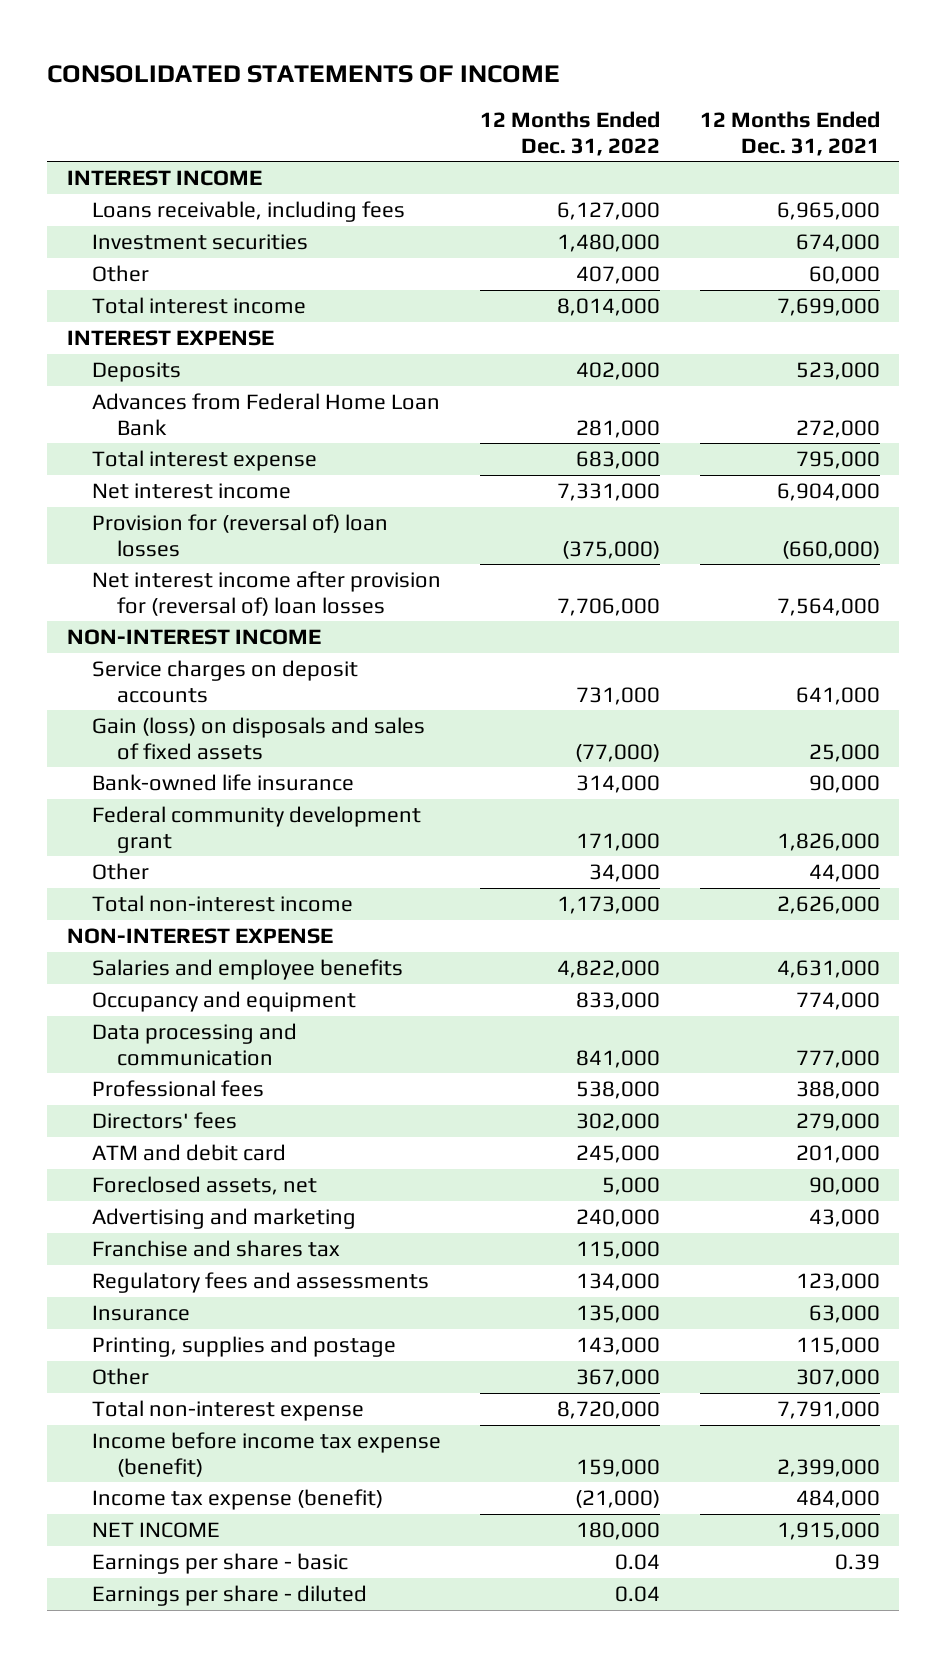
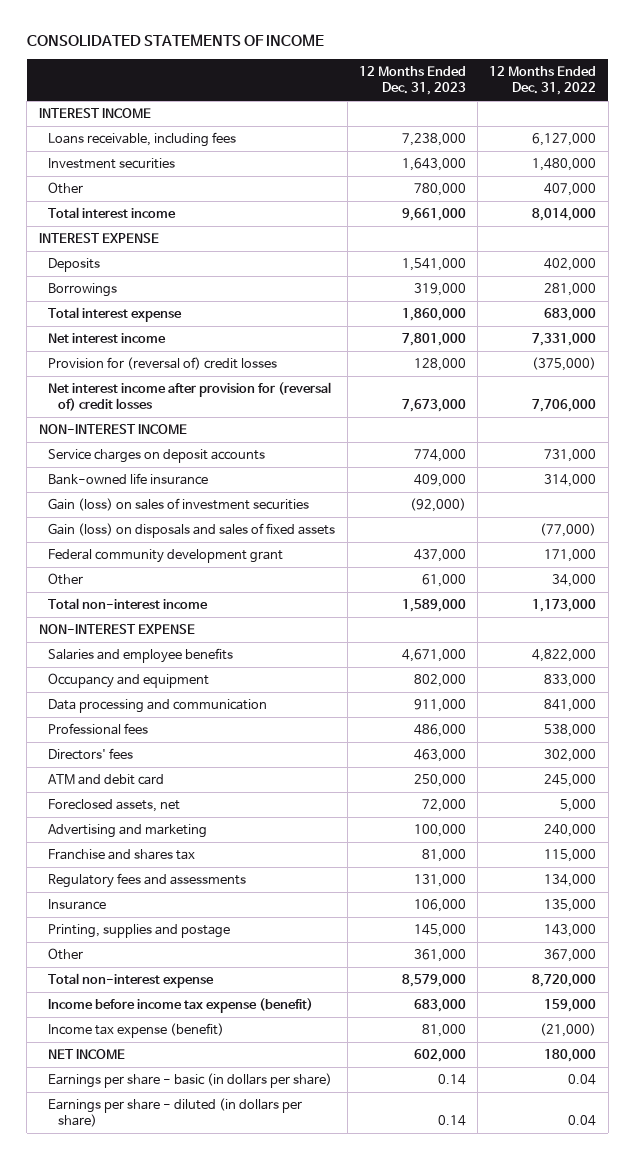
- | 12 Months Ended Dec. 31, 2022 | 12 Months Ended Dec. 31, 2021
+ | 12 Months Ended Dec. 31, 2023 | 12 Months Ended Dec. 31, 2022
- Advances from Federal Home Loan Bank | 281,000 | 272,000
+ Borrowings | 319,000 | 281,000
- Provision for (reversal of) loan losses | (375,000) | (660,000)
- Net interest income after provision for (reversal of) loan losses | 7,706,000 | 7,564,000
+ Provision for (reversal of) credit losses | 128,000 | (375,000)
+ Net interest income after provision for (reversal of) credit losses | 7,673,000 | 7,706,000
+ Gain (loss) on sales of investment securities | (92,000) |
moved down: Gain (loss) on disposals and sales of fixed assets | | (77,000)
- Earnings per share - basic | 0.04 | 0.39
- Earnings per share - diluted | 0.04 |
+ Earnings per share - basic (in dollars per share) | 0.14 | 0.04
+ Earnings per share - diluted (in dollars per share) | 0.14 | 0.04

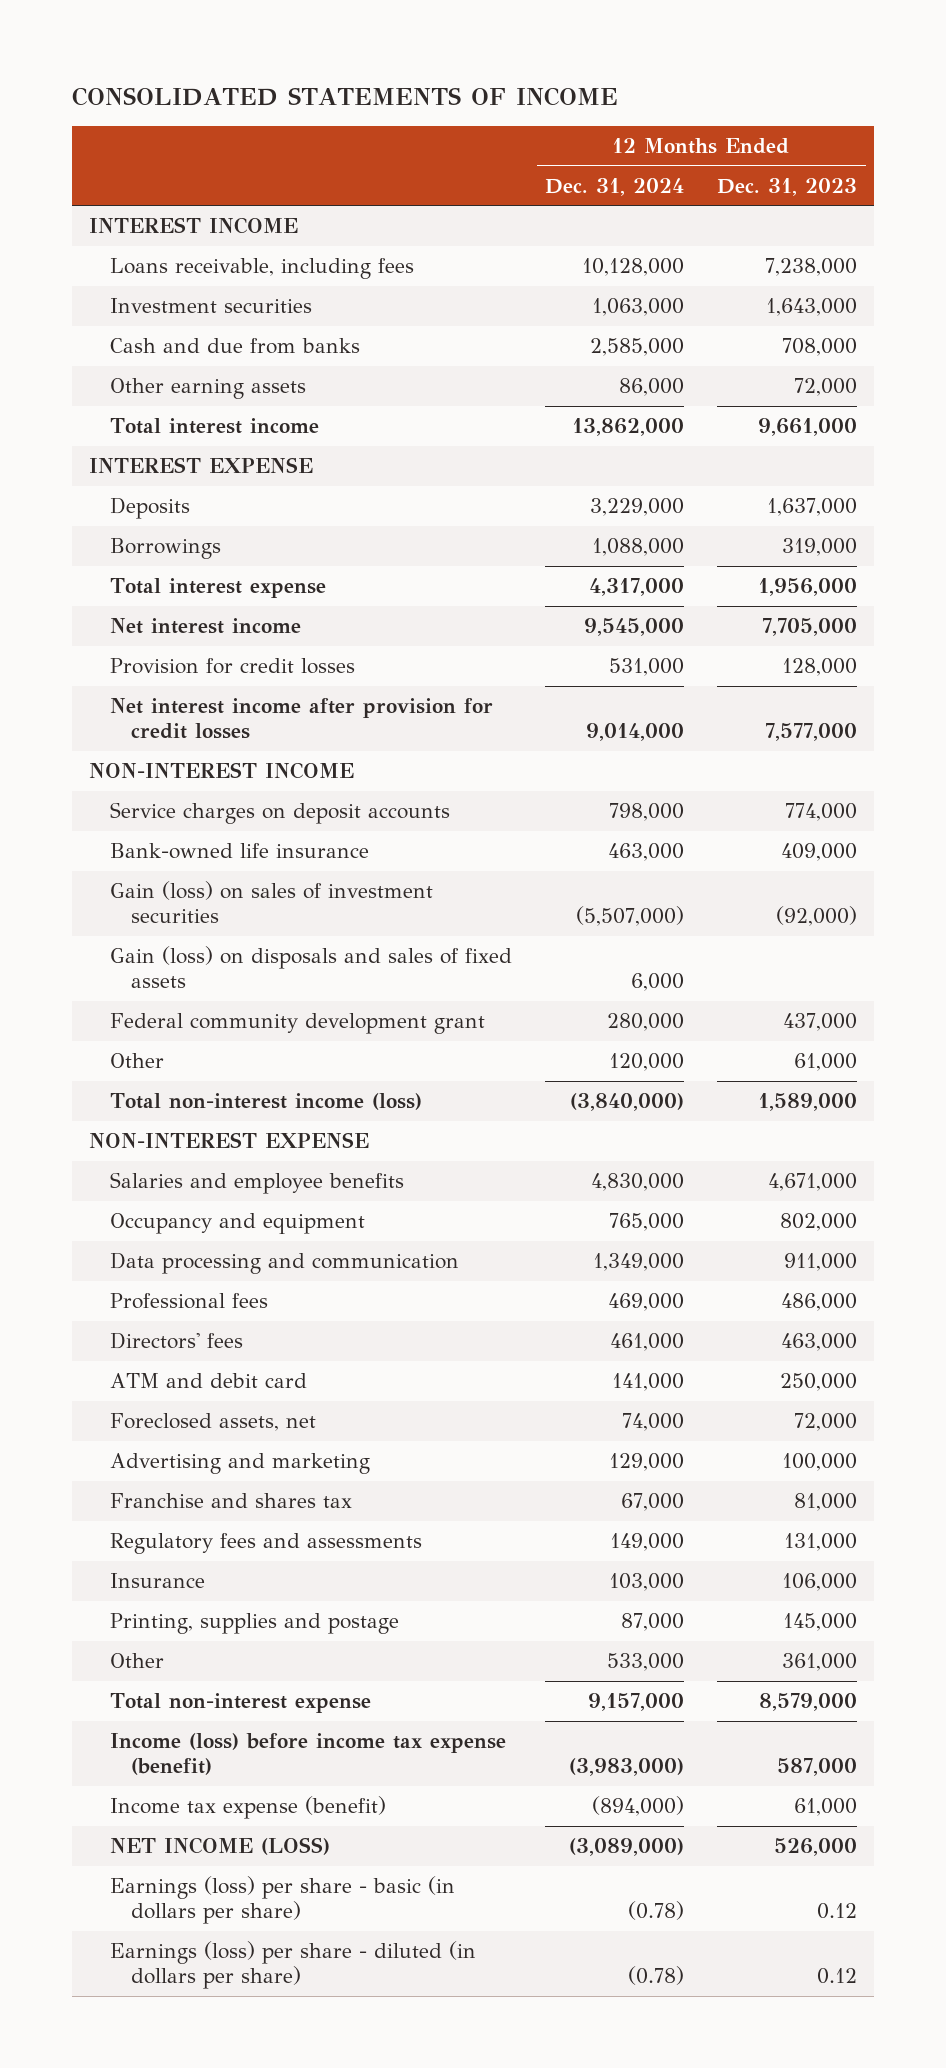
- | 12 Months Ended Dec. 31, 2023 | 12 Months Ended Dec. 31, 2022
+ | 12 Months Ended Dec. 31, 2024 | 12 Months Ended Dec. 31, 2023
- Other | 780,000 | 407,000
+ Cash and due from banks | 2,585,000 | 708,000
+ Other earning assets | 86,000 | 72,000
- Deposits | 1,541,000 | 402,000
+ Deposits | 3,229,000 | 1,637,000
- Total interest expense | 1,860,000 | 683,000
- Net interest income | 7,801,000 | 7,331,000
- Provision for (reversal of) credit losses | 128,000 | (375,000)
- Net interest income after provision for (reversal of) credit losses | 7,673,000 | 7,706,000
+ Total interest expense | 4,317,000 | 1,956,000
+ Net interest income | 9,545,000 | 7,705,000
+ Provision for credit losses | 531,000 | 128,000
+ Net interest income after provision for credit losses | 9,014,000 | 7,577,000
- Total non-interest income | 1,589,000 | 1,173,000
+ Total non-interest income (loss) | (3,840,000) | 1,589,000
- Income before income tax expense (benefit) | 683,000 | 159,000
- Income tax expense (benefit) | 81,000 | (21,000)
- NET INCOME | 602,000 | 180,000
- Earnings per share - basic (in dollars per share) | 0.14 | 0.04
- Earnings per share - diluted (in dollars per share) | 0.14 | 0.04
+ Income (loss) before income tax expense (benefit) | (3,983,000) | 587,000
+ Income tax expense (benefit) | (894,000) | 61,000
+ NET INCOME (LOSS) | (3,089,000) | 526,000
+ Earnings (loss) per share - basic (in dollars per share) | (0.78) | 0.12
+ Earnings (loss) per share - diluted (in dollars per share) | (0.78) | 0.12

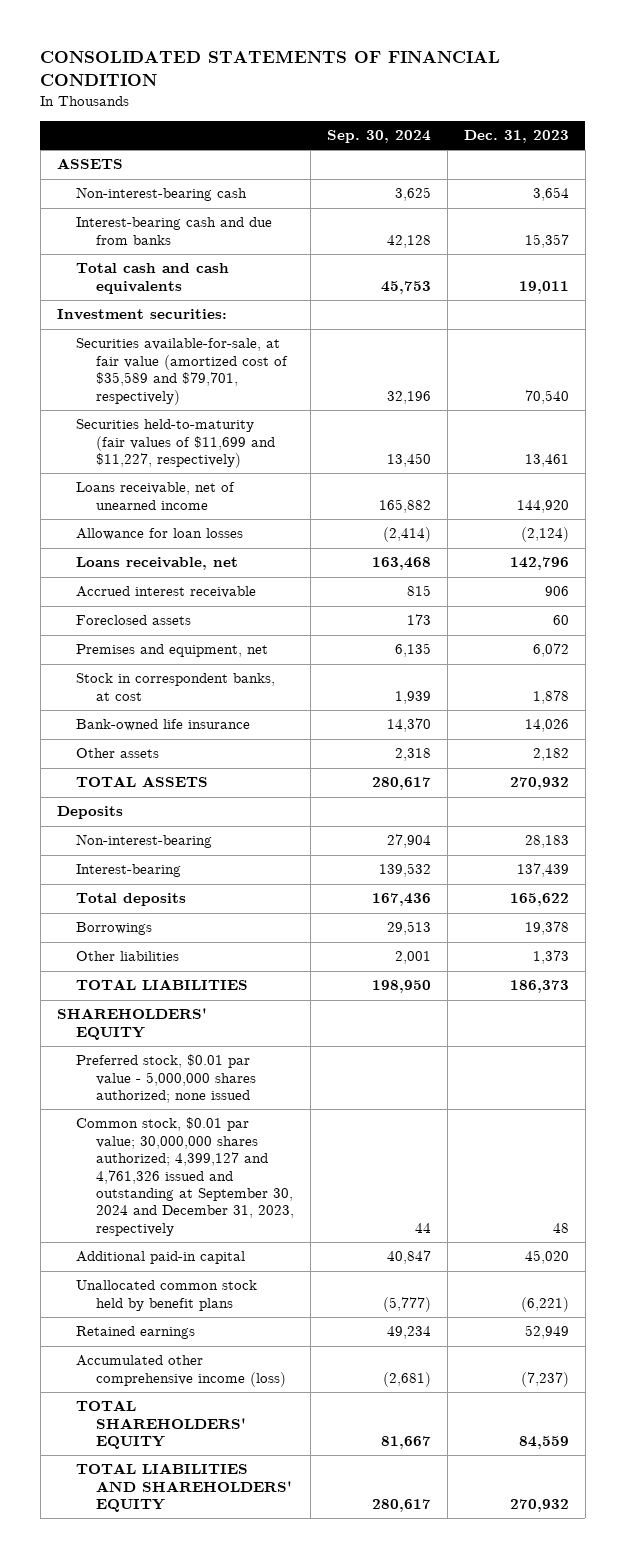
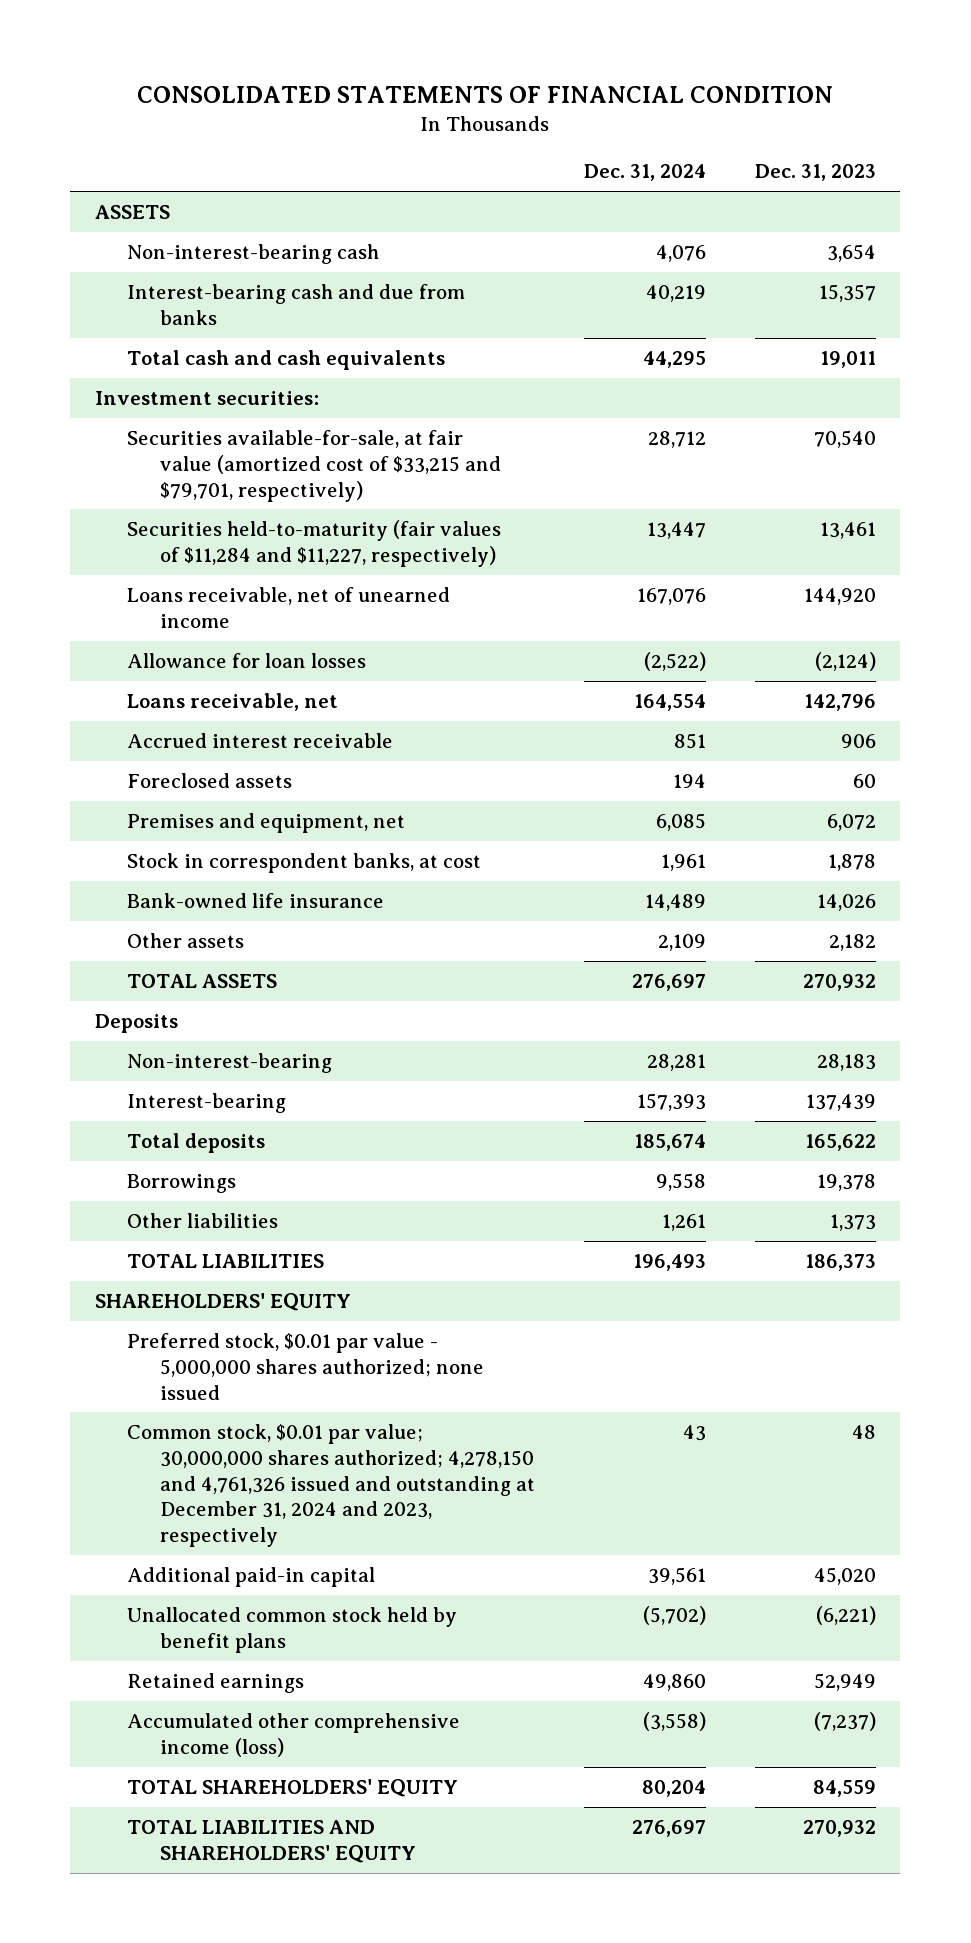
- | Sep. 30, 2024 | Dec. 31, 2023
+ | Dec. 31, 2024 | Dec. 31, 2023
- Securities available-for-sale, at fair value (amortized cost of $35,589 and $79,701, respectively) | 32,196 | 70,540
- Securities held-to-maturity (fair values of $11,699 and $11,227, respectively) | 13,450 | 13,461
+ Securities available-for-sale, at fair value (amortized cost of $33,215 and $79,701, respectively) | 28,712 | 70,540
+ Securities held-to-maturity (fair values of $11,284 and $11,227, respectively) | 13,447 | 13,461
- Common stock, $0.01 par value; 30,000,000 shares authorized; 4,399,127 and 4,761,326 issued and outstanding at September 30, 2024 and December 31, 2023, respectively | 44 | 48
+ Common stock, $0.01 par value; 30,000,000 shares authorized; 4,278,150 and 4,761,326 issued and outstanding at December 31, 2024 and 2023, respectively | 43 | 48

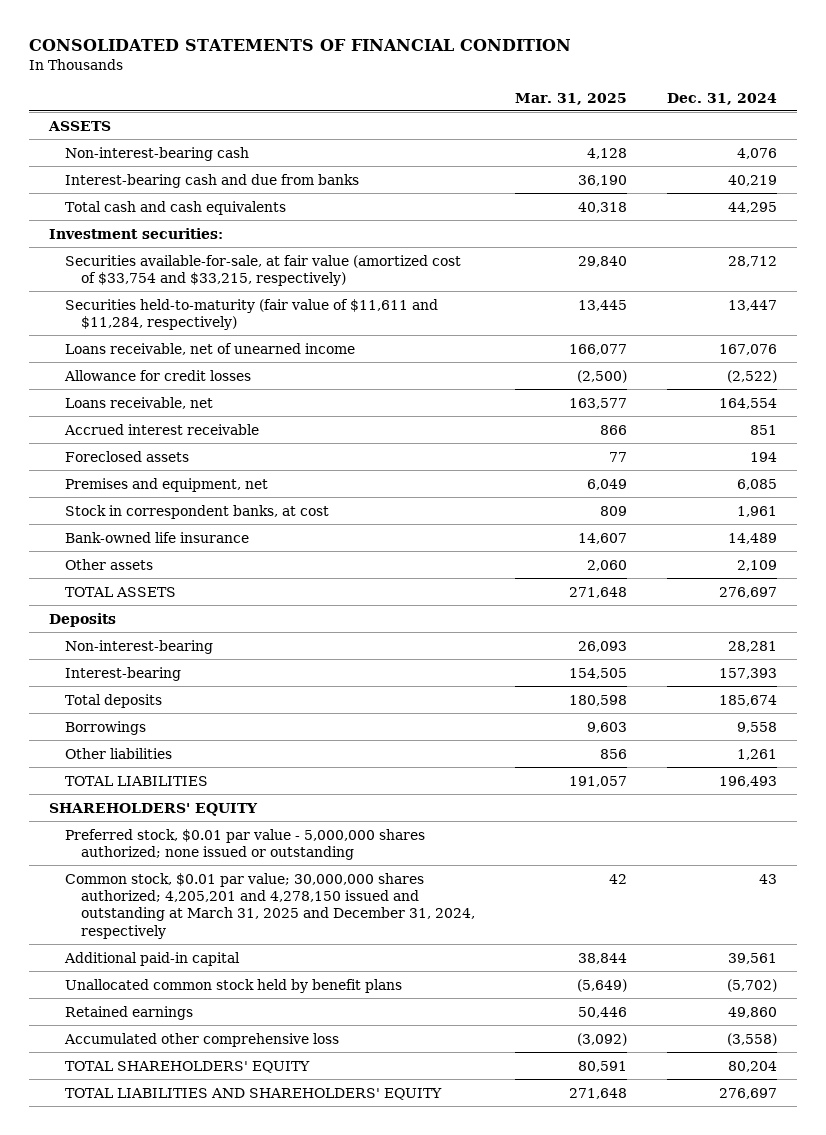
- | Dec. 31, 2024 | Dec. 31, 2023
+ | Mar. 31, 2025 | Dec. 31, 2024
- Securities available-for-sale, at fair value (amortized cost of $33,215 and $79,701, respectively) | 28,712 | 70,540
- Securities held-to-maturity (fair values of $11,284 and $11,227, respectively) | 13,447 | 13,461
+ Securities available-for-sale, at fair value (amortized cost of $33,754 and $33,215, respectively) | 29,840 | 28,712
+ Securities held-to-maturity (fair value of $11,611 and $11,284, respectively) | 13,445 | 13,447
- Allowance for loan losses | (2,522) | (2,124)
+ Allowance for credit losses | (2,500) | (2,522)
- Preferred stock, $0.01 par value - 5,000,000 shares authorized; none issued
- Common stock, $0.01 par value; 30,000,000 shares authorized; 4,278,150 and 4,761,326 issued and outstanding at December 31, 2024 and 2023, respectively | 43 | 48
+ Preferred stock, $0.01 par value - 5,000,000 shares authorized; none issued or outstanding
+ Common stock, $0.01 par value; 30,000,000 shares authorized; 4,205,201 and 4,278,150 issued and outstanding at March 31, 2025 and December 31, 2024, respectively | 42 | 43
- Accumulated other comprehensive income (loss) | (3,558) | (7,237)
+ Accumulated other comprehensive loss | (3,092) | (3,558)

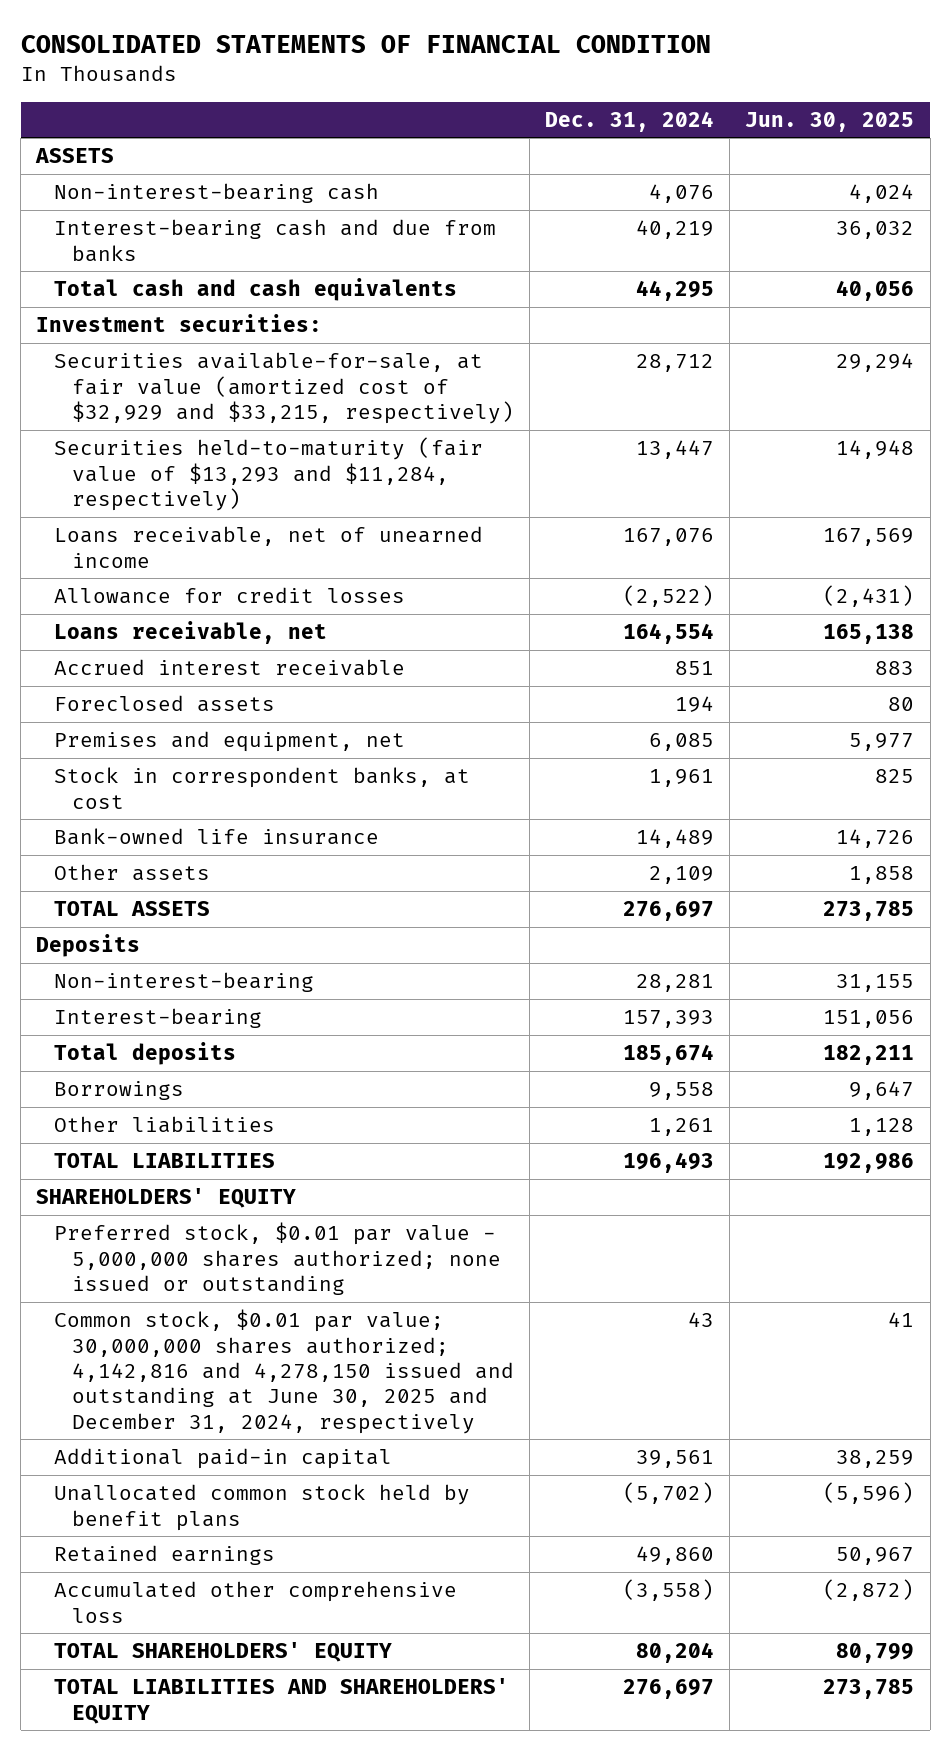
- | Mar. 31, 2025 | Dec. 31, 2024
+ | Dec. 31, 2024 | Jun. 30, 2025
- Securities available-for-sale, at fair value (amortized cost of $33,754 and $33,215, respectively) | 29,840 | 28,712
- Securities held-to-maturity (fair value of $11,611 and $11,284, respectively) | 13,445 | 13,447
+ Securities available-for-sale, at fair value (amortized cost of $32,929 and $33,215, respectively) | 28,712 | 29,294
+ Securities held-to-maturity (fair value of $13,293 and $11,284, respectively) | 13,447 | 14,948
- Common stock, $0.01 par value; 30,000,000 shares authorized; 4,205,201 and 4,278,150 issued and outstanding at March 31, 2025 and December 31, 2024, respectively | 42 | 43
+ Common stock, $0.01 par value; 30,000,000 shares authorized; 4,142,816 and 4,278,150 issued and outstanding at June 30, 2025 and December 31, 2024, respectively | 43 | 41

